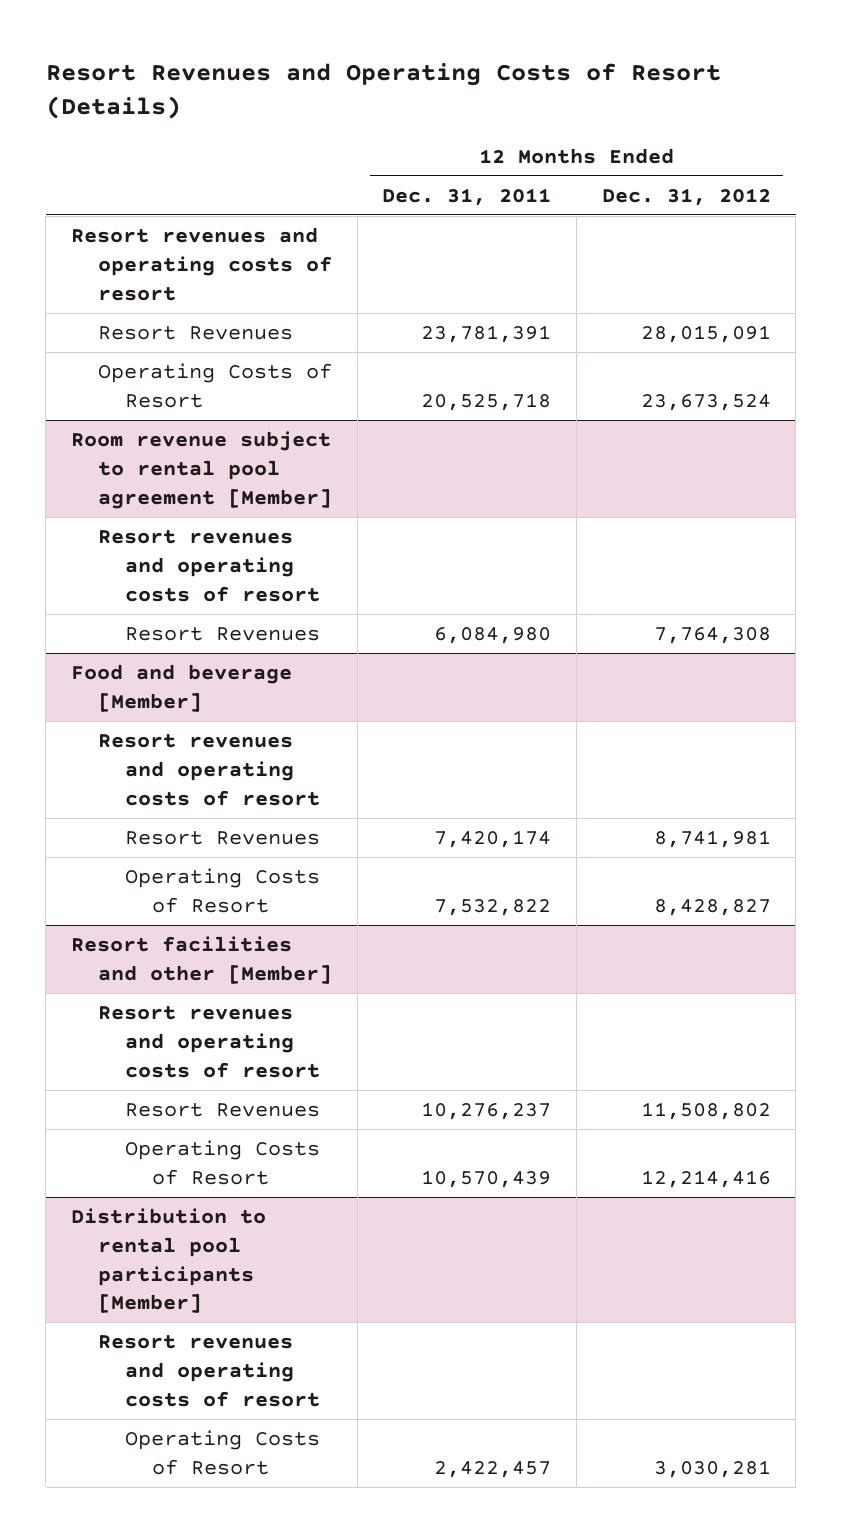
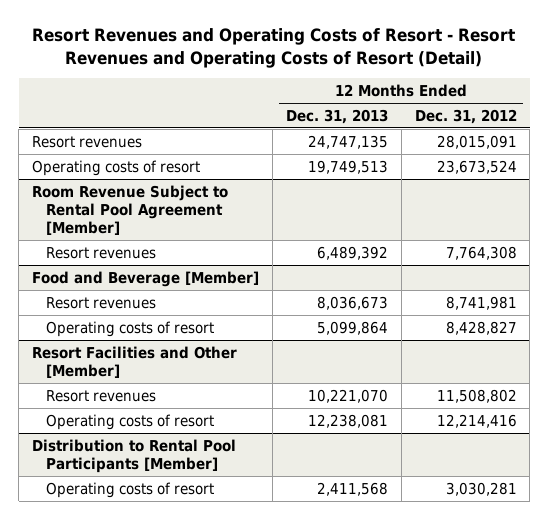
- Resort Revenues and Operating Costs of Resort (Details)
+ Resort Revenues and Operating Costs of Resort - Resort Revenues and Operating Costs of Resort (Detail)
- | 12 Months Ended Dec. 31, 2011 | 12 Months Ended Dec. 31, 2012
+ | 12 Months Ended Dec. 31, 2013 | 12 Months Ended Dec. 31, 2012
- Resort revenues and operating costs of resort
- Resort Revenues | 23,781,391 | 28,015,091
- Operating Costs of Resort | 20,525,718 | 23,673,524
- Room revenue subject to rental pool agreement [Member]
- Resort revenues and operating costs of resort
- Resort Revenues | 6,084,980 | 7,764,308
- Food and beverage [Member]
- Resort revenues and operating costs of resort
- Resort Revenues | 7,420,174 | 8,741,981
- Operating Costs of Resort | 7,532,822 | 8,428,827
- Resort facilities and other [Member]
- Resort revenues and operating costs of resort
- Resort Revenues | 10,276,237 | 11,508,802
- Operating Costs of Resort | 10,570,439 | 12,214,416
- Distribution to rental pool participants [Member]
- Resort revenues and operating costs of resort
- Operating Costs of Resort | 2,422,457 | 3,030,281
+ Resort revenues | 24,747,135 | 28,015,091
+ Operating costs of resort | 19,749,513 | 23,673,524
+ Room Revenue Subject to Rental Pool Agreement [Member]
+ Resort revenues | 6,489,392 | 7,764,308
+ Food and Beverage [Member]
+ Resort revenues | 8,036,673 | 8,741,981
+ Operating costs of resort | 5,099,864 | 8,428,827
+ Resort Facilities and Other [Member]
+ Resort revenues | 10,221,070 | 11,508,802
+ Operating costs of resort | 12,238,081 | 12,214,416
+ Distribution to Rental Pool Participants [Member]
+ Operating costs of resort | 2,411,568 | 3,030,281

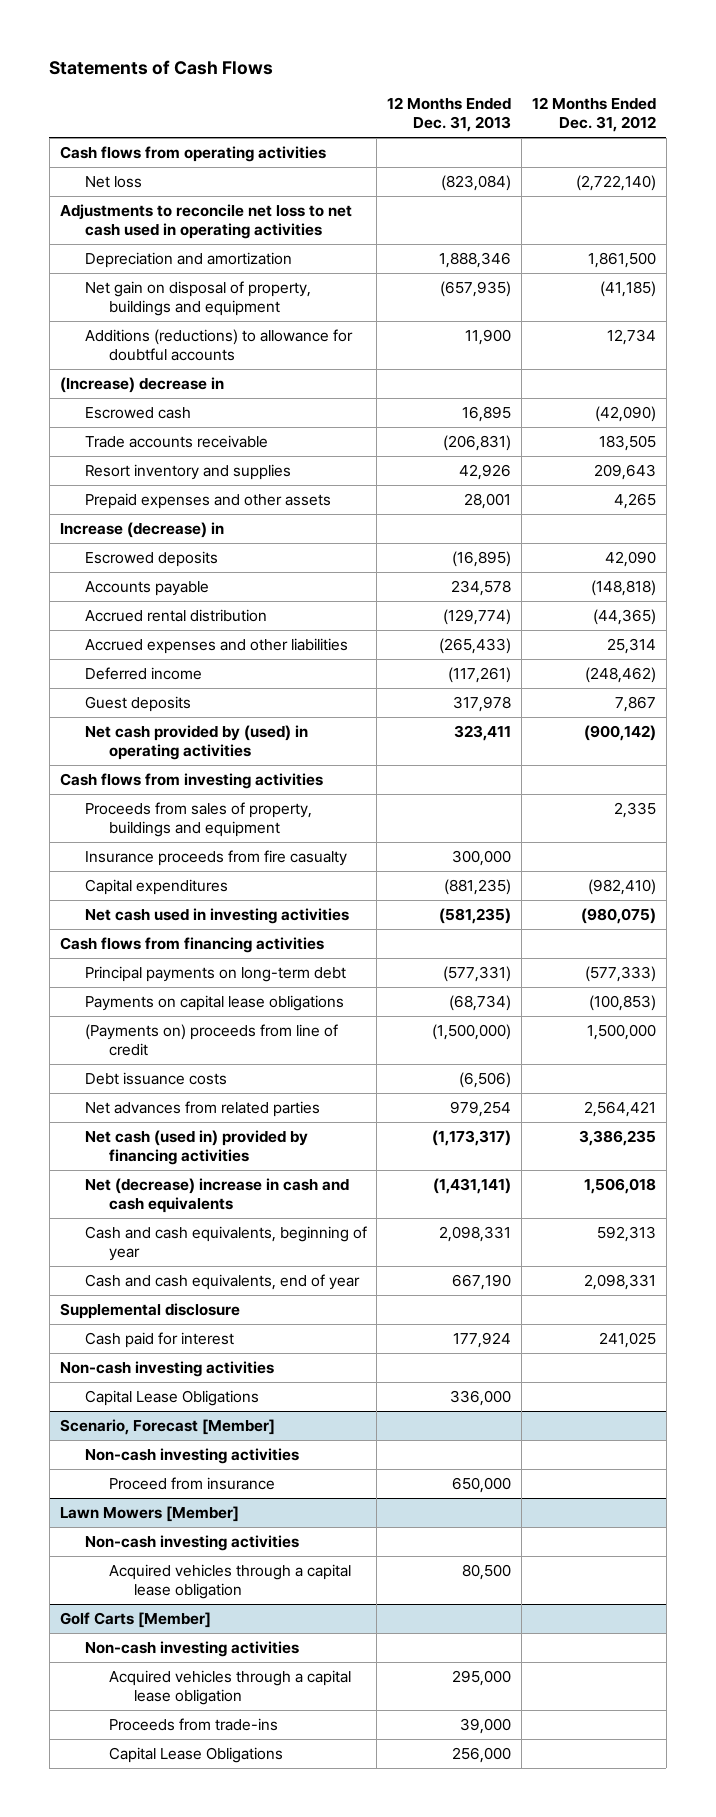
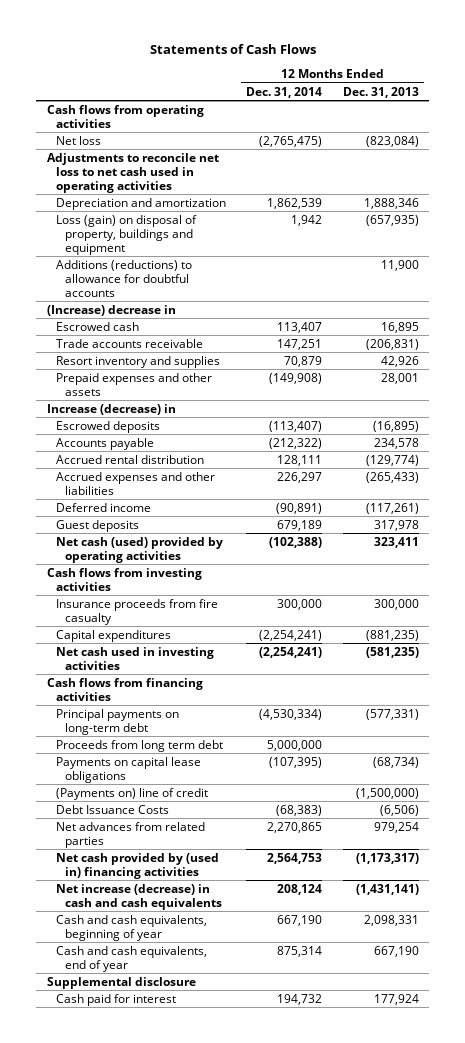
- | 12 Months Ended Dec. 31, 2013 | 12 Months Ended Dec. 31, 2012
+ | 12 Months Ended Dec. 31, 2014 | 12 Months Ended Dec. 31, 2013
- Net gain on disposal of property, buildings and equipment | (657,935) | (41,185)
+ Loss (gain) on disposal of property, buildings and equipment | 1,942 | (657,935)
- Net cash provided by (used) in operating activities | 323,411 | (900,142)
+ Net cash (used) provided by operating activities | (102,388) | 323,411
- Proceeds from sales of property, buildings and equipment | | 2,335
+ Proceeds from long term debt | 5,000,000 |
- (Payments on) proceeds from line of credit | (1,500,000) | 1,500,000
- Debt issuance costs | (6,506) |
+ (Payments on) line of credit | | (1,500,000)
+ Debt Issuance Costs | (68,383) | (6,506)
- Net cash (used in) provided by financing activities | (1,173,317) | 3,386,235
- Net (decrease) increase in cash and cash equivalents | (1,431,141) | 1,506,018
+ Net cash provided by (used in) financing activities | 2,564,753 | (1,173,317)
+ Net increase (decrease) in cash and cash equivalents | 208,124 | (1,431,141)
- Non-cash investing activities
- Capital Lease Obligations | 336,000 |
- Scenario, Forecast [Member]
- Non-cash investing activities
- Proceed from insurance | 650,000 |
- Lawn Mowers [Member]
- Non-cash investing activities
- Acquired vehicles through a capital lease obligation | 80,500 |
- Golf Carts [Member]
- Non-cash investing activities
- Acquired vehicles through a capital lease obligation | 295,000 |
- Proceeds from trade-ins | 39,000 |
- Capital Lease Obligations | 256,000 |

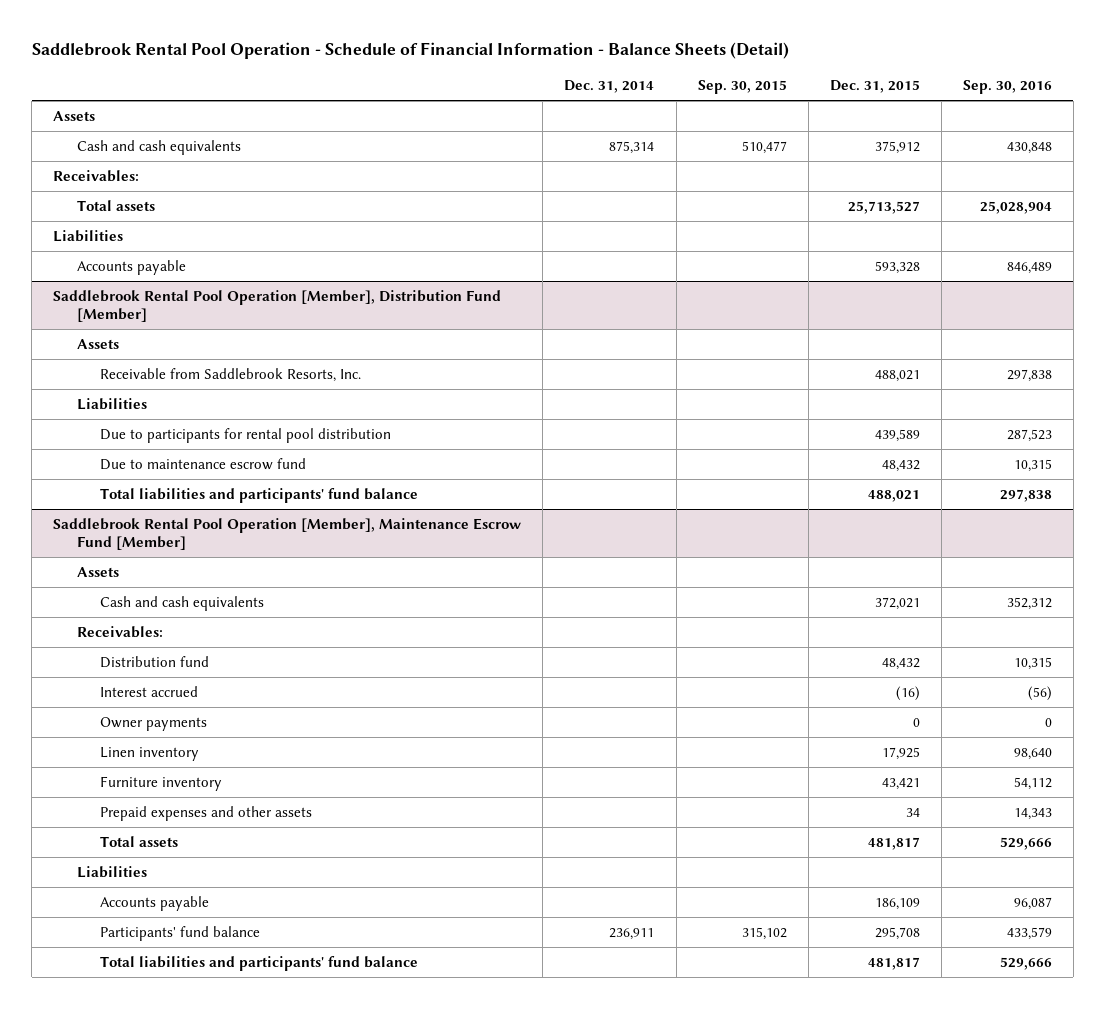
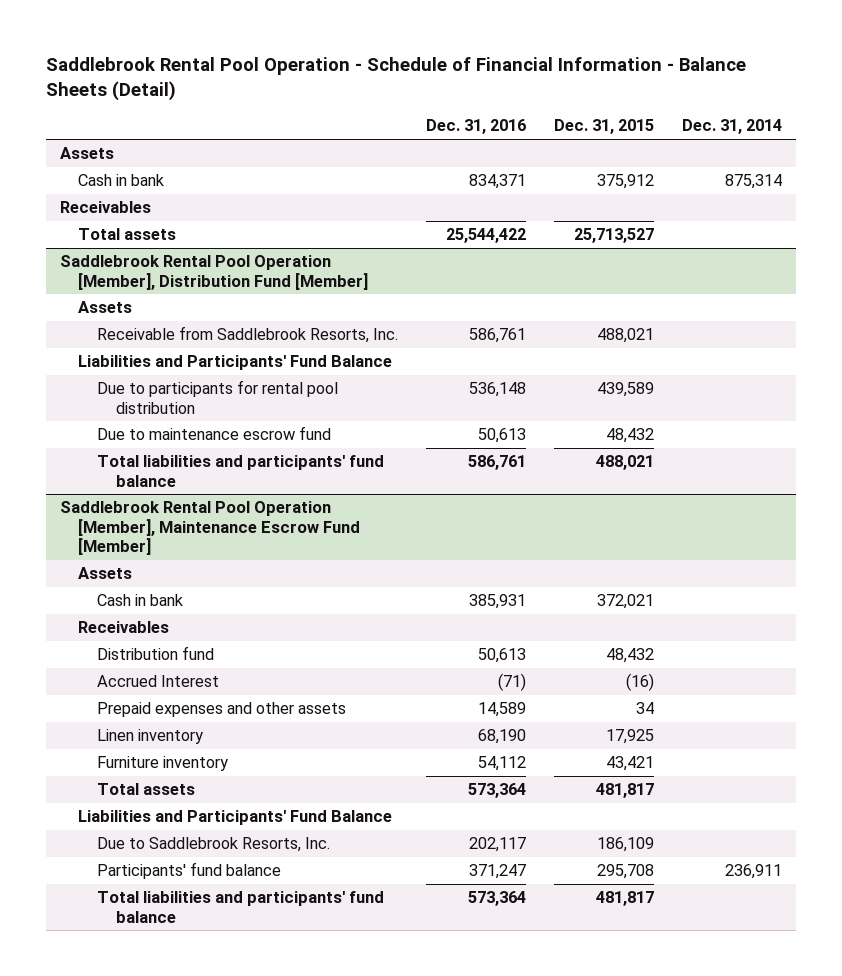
- | Dec. 31, 2014 | Sep. 30, 2015 | Dec. 31, 2015 | Sep. 30, 2016
+ | Dec. 31, 2016 | Dec. 31, 2015 | Dec. 31, 2014
- Cash and cash equivalents | 875,314 | 510,477 | 375,912 | 430,848
- Receivables:
+ Cash in bank | 834,371 | 375,912 | 875,314
+ Receivables
- Liabilities
- Accounts payable | | | 593,328 | 846,489
@ Saddlebrook Rental Pool Operation [Member], Distribution Fund [Member]
- Liabilities
+ Liabilities and Participants' Fund Balance
@ Saddlebrook Rental Pool Operation [Member], Maintenance Escrow Fund [Member]
- Cash and cash equivalents | | | 372,021 | 352,312
- Receivables:
+ Cash in bank | 385,931 | 372,021 |
+ Receivables
- Interest accrued | | | (16) | (56)
- Owner payments | | | 0 | 0
+ Accrued Interest | (71) | (16) |
moved up: Prepaid expenses and other assets | 14,589 | 34 |
- Liabilities
- Accounts payable | | | 186,109 | 96,087
+ Liabilities and Participants' Fund Balance
+ Due to Saddlebrook Resorts, Inc. | 202,117 | 186,109 |

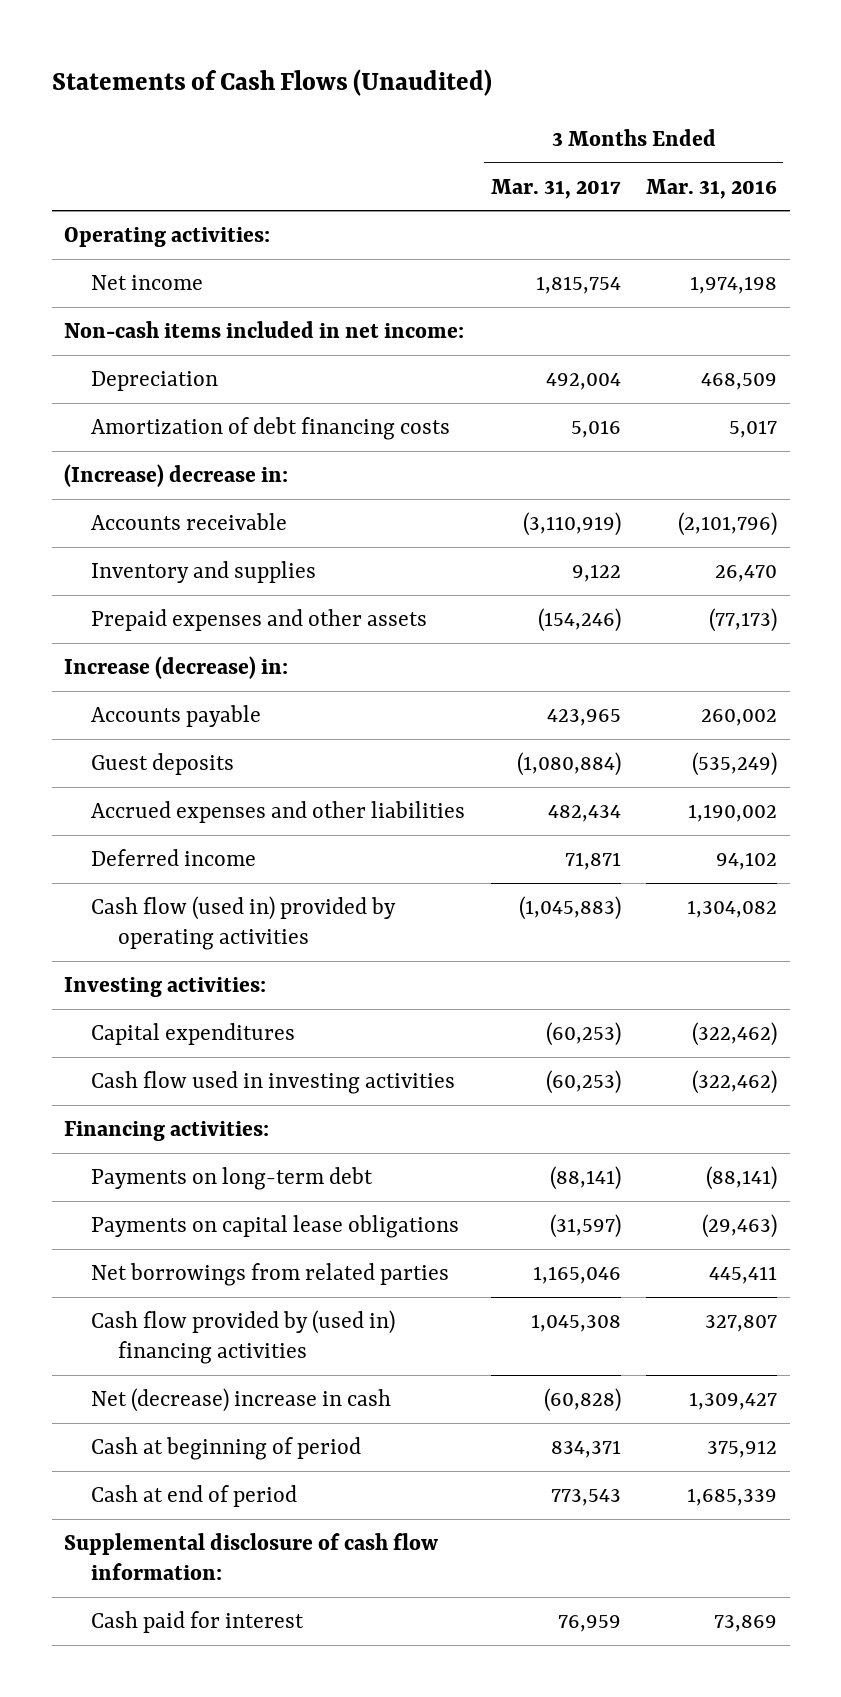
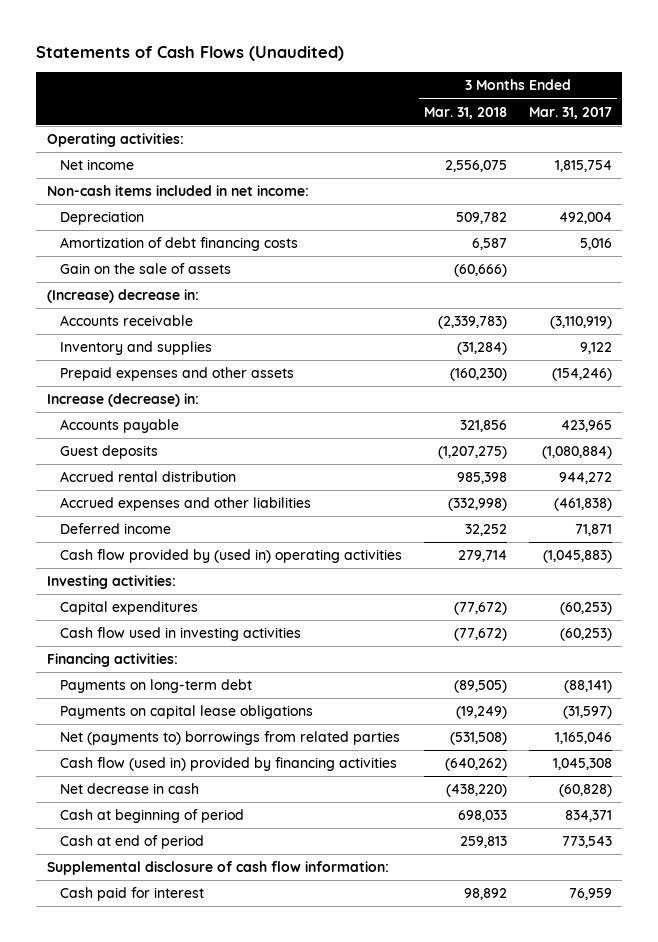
- | 3 Months Ended Mar. 31, 2017 | 3 Months Ended Mar. 31, 2016
+ | 3 Months Ended Mar. 31, 2018 | 3 Months Ended Mar. 31, 2017
+ Gain on the sale of assets | (60,666) |
- Accrued expenses and other liabilities | 482,434 | 1,190,002
+ Accrued rental distribution | 985,398 | 944,272
+ Accrued expenses and other liabilities | (332,998) | (461,838)
- Cash flow (used in) provided by operating activities | (1,045,883) | 1,304,082
+ Cash flow provided by (used in) operating activities | 279,714 | (1,045,883)
- Net borrowings from related parties | 1,165,046 | 445,411
- Cash flow provided by (used in) financing activities | 1,045,308 | 327,807
- Net (decrease) increase in cash | (60,828) | 1,309,427
+ Net (payments to) borrowings from related parties | (531,508) | 1,165,046
+ Cash flow (used in) provided by financing activities | (640,262) | 1,045,308
+ Net decrease in cash | (438,220) | (60,828)

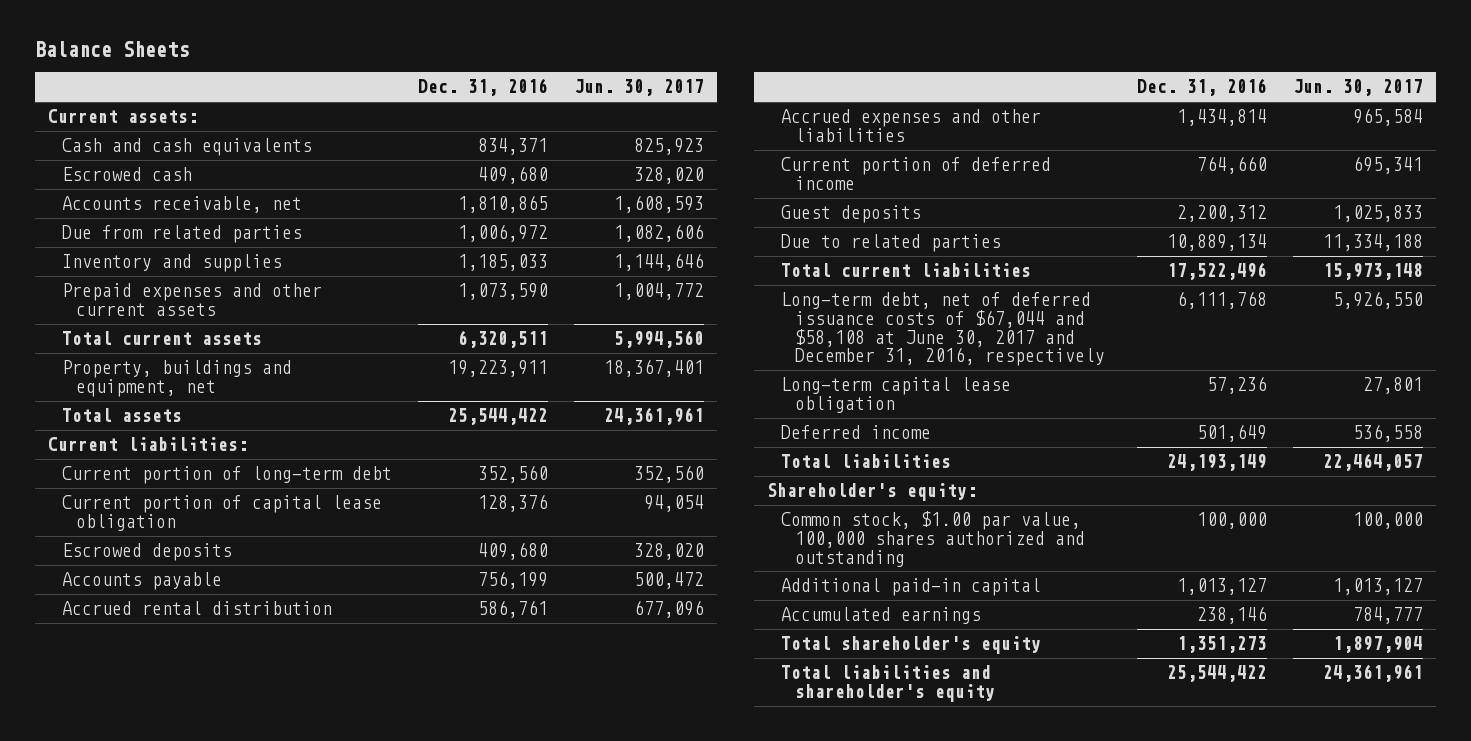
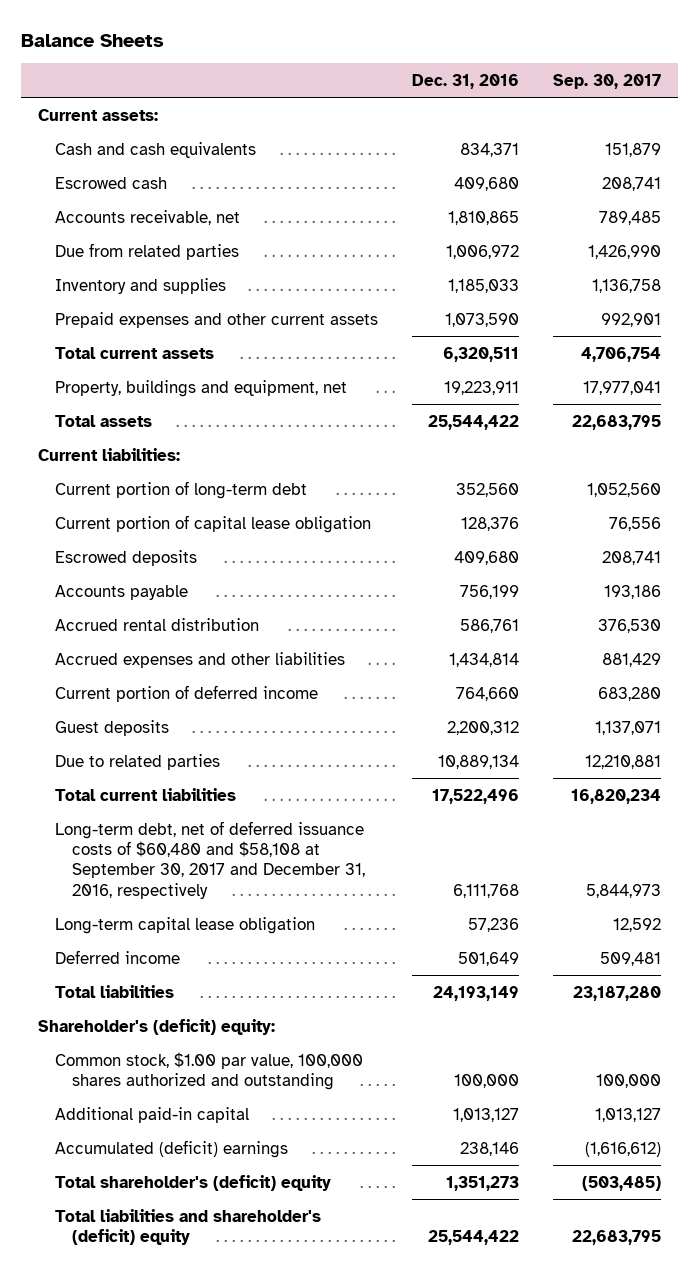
- | Dec. 31, 2016 | Jun. 30, 2017
+ | Dec. 31, 2016 | Sep. 30, 2017
- Long-term debt, net of deferred issuance costs of $67,044 and $58,108 at June 30, 2017 and December 31, 2016, respectively | 6,111,768 | 5,926,550
+ Long-term debt, net of deferred issuance costs of $60,480 and $58,108 at September 30, 2017 and December 31, 2016, respectively | 6,111,768 | 5,844,973
- Shareholder's equity:
+ Shareholder's (deficit) equity:
- Accumulated earnings | 238,146 | 784,777
- Total shareholder's equity | 1,351,273 | 1,897,904
- Total liabilities and shareholder's equity | 25,544,422 | 24,361,961
+ Accumulated (deficit) earnings | 238,146 | (1,616,612)
+ Total shareholder's (deficit) equity | 1,351,273 | (503,485)
+ Total liabilities and shareholder's (deficit) equity | 25,544,422 | 22,683,795

